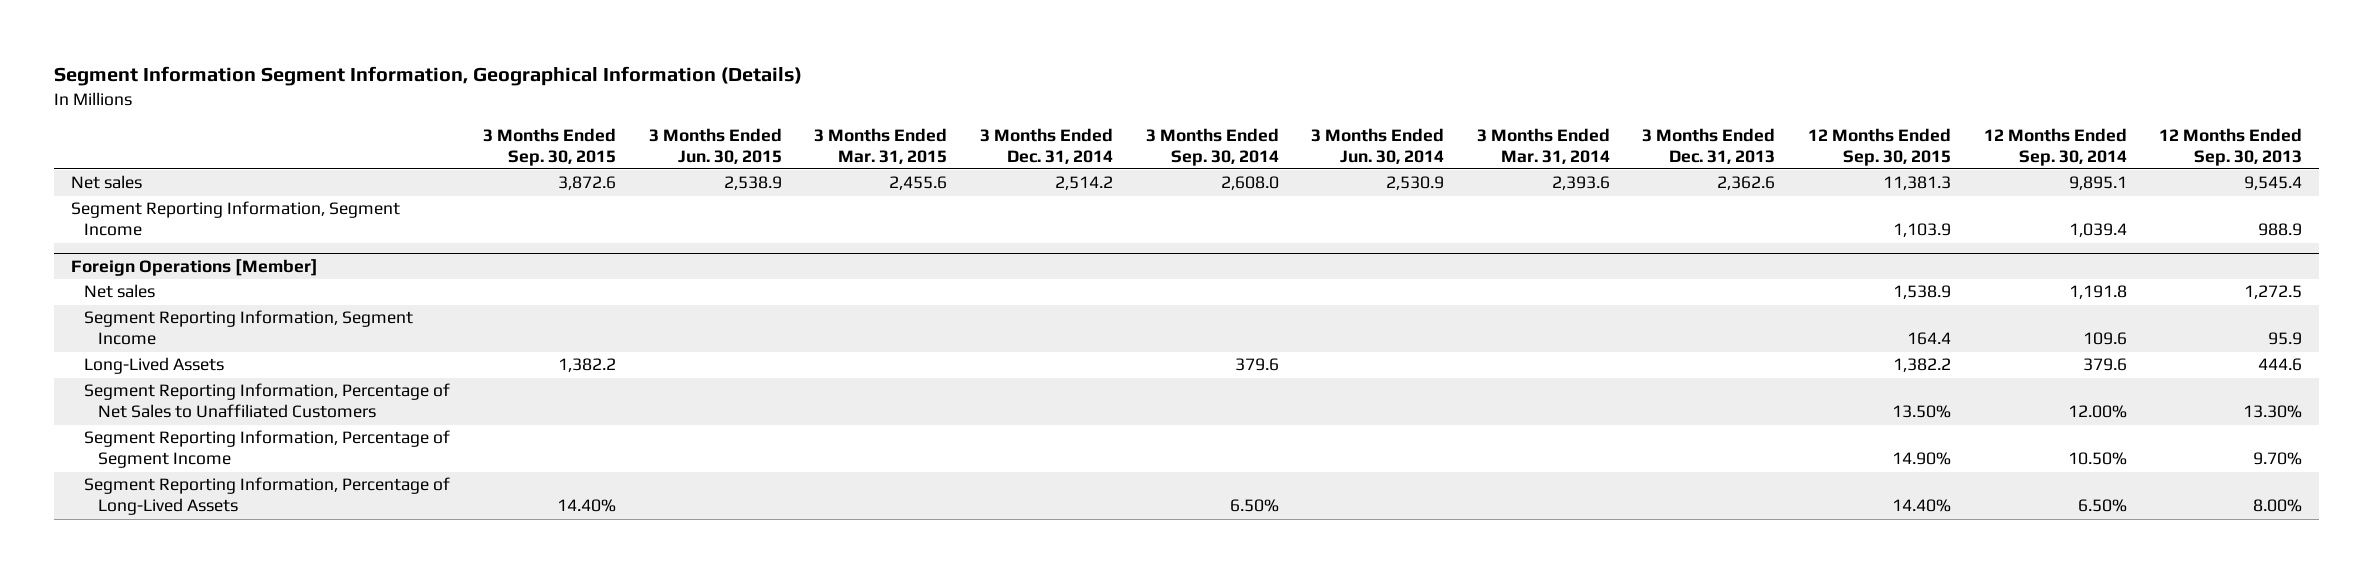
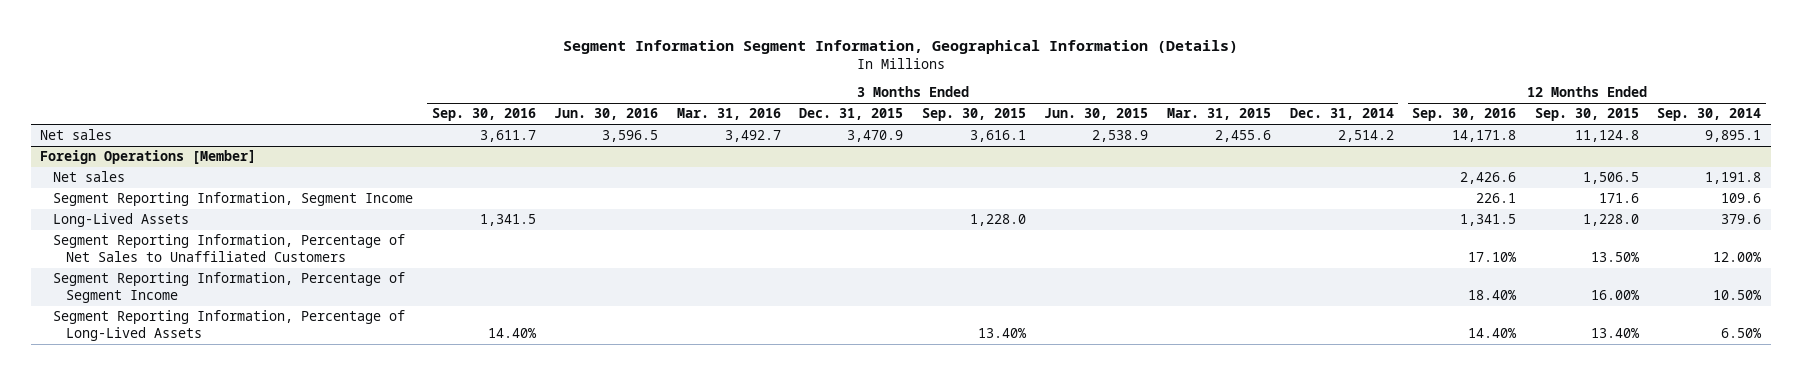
- | 3 Months Ended Sep. 30, 2015 | 3 Months Ended Jun. 30, 2015 | 3 Months Ended Mar. 31, 2015 | 3 Months Ended Dec. 31, 2014 | 3 Months Ended Sep. 30, 2014 | 3 Months Ended Jun. 30, 2014 | 3 Months Ended Mar. 31, 2014 | 3 Months Ended Dec. 31, 2013 | 12 Months Ended Sep. 30, 2015 | 12 Months Ended Sep. 30, 2014 | 12 Months Ended Sep. 30, 2013
+ | 3 Months Ended Sep. 30, 2016 | 3 Months Ended Jun. 30, 2016 | 3 Months Ended Mar. 31, 2016 | 3 Months Ended Dec. 31, 2015 | 3 Months Ended Sep. 30, 2015 | 3 Months Ended Jun. 30, 2015 | 3 Months Ended Mar. 31, 2015 | 3 Months Ended Dec. 31, 2014 | 12 Months Ended Sep. 30, 2016 | 12 Months Ended Sep. 30, 2015 | 12 Months Ended Sep. 30, 2014
- Net sales | 3,872.6 | 2,538.9 | 2,455.6 | 2,514.2 | 2,608.0 | 2,530.9 | 2,393.6 | 2,362.6 | 11,381.3 | 9,895.1 | 9,545.4
- Segment Reporting Information, Segment Income | | | | | | | | | 1,103.9 | 1,039.4 | 988.9
+ Net sales | 3,611.7 | 3,596.5 | 3,492.7 | 3,470.9 | 3,616.1 | 2,538.9 | 2,455.6 | 2,514.2 | 14,171.8 | 11,124.8 | 9,895.1
@ Foreign Operations [Member]
- Net sales | | | | | | | | | 1,538.9 | 1,191.8 | 1,272.5
- Segment Reporting Information, Segment Income | | | | | | | | | 164.4 | 109.6 | 95.9
- Long-Lived Assets | 1,382.2 | | | | 379.6 | | | | 1,382.2 | 379.6 | 444.6
+ Net sales | | | | | | | | | 2,426.6 | 1,506.5 | 1,191.8
+ Segment Reporting Information, Segment Income | | | | | | | | | 226.1 | 171.6 | 109.6
+ Long-Lived Assets | 1,341.5 | | | | 1,228.0 | | | | 1,341.5 | 1,228.0 | 379.6
- Segment Reporting Information, Percentage of Segment Income | | | | | | | | | 14.90% | 10.50% | 9.70%
- Segment Reporting Information, Percentage of Long-Lived Assets | 14.40% | | | | 6.50% | | | | 14.40% | 6.50% | 8.00%
+ Segment Reporting Information, Percentage of Segment Income | | | | | | | | | 18.40% | 16.00% | 10.50%
+ Segment Reporting Information, Percentage of Long-Lived Assets | 14.40% | | | | 13.40% | | | | 14.40% | 13.40% | 6.50%

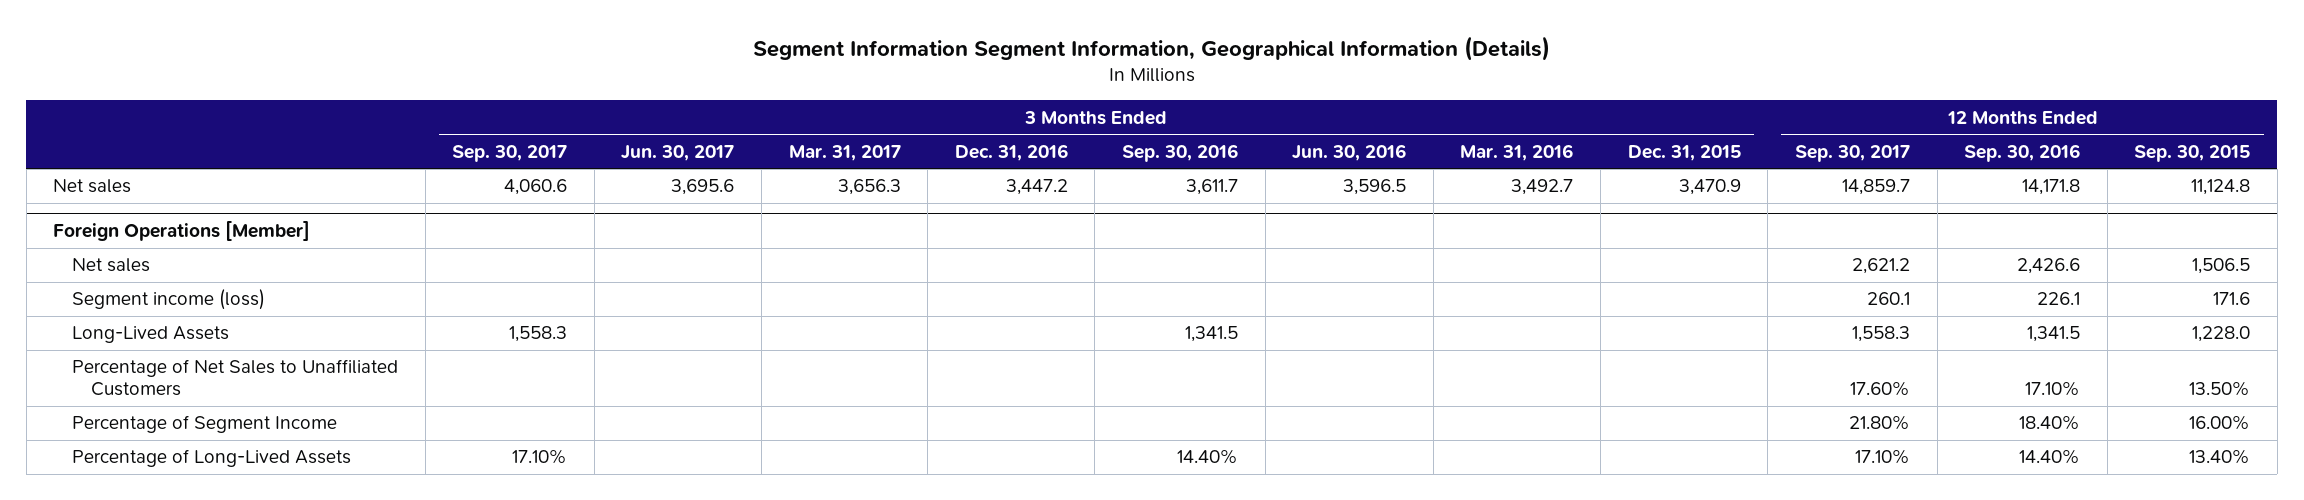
- | 3 Months Ended Sep. 30, 2016 | 3 Months Ended Jun. 30, 2016 | 3 Months Ended Mar. 31, 2016 | 3 Months Ended Dec. 31, 2015 | 3 Months Ended Sep. 30, 2015 | 3 Months Ended Jun. 30, 2015 | 3 Months Ended Mar. 31, 2015 | 3 Months Ended Dec. 31, 2014 | 12 Months Ended Sep. 30, 2016 | 12 Months Ended Sep. 30, 2015 | 12 Months Ended Sep. 30, 2014
+ | 3 Months Ended Sep. 30, 2017 | 3 Months Ended Jun. 30, 2017 | 3 Months Ended Mar. 31, 2017 | 3 Months Ended Dec. 31, 2016 | 3 Months Ended Sep. 30, 2016 | 3 Months Ended Jun. 30, 2016 | 3 Months Ended Mar. 31, 2016 | 3 Months Ended Dec. 31, 2015 | 12 Months Ended Sep. 30, 2017 | 12 Months Ended Sep. 30, 2016 | 12 Months Ended Sep. 30, 2015
@ Foreign Operations [Member]
- Segment Reporting Information, Segment Income | | | | | | | | | 226.1 | 171.6 | 109.6
+ Segment income (loss) | | | | | | | | | 260.1 | 226.1 | 171.6
- Segment Reporting Information, Percentage of Net Sales to Unaffiliated Customers | | | | | | | | | 17.10% | 13.50% | 12.00%
- Segment Reporting Information, Percentage of Segment Income | | | | | | | | | 18.40% | 16.00% | 10.50%
- Segment Reporting Information, Percentage of Long-Lived Assets | 14.40% | | | | 13.40% | | | | 14.40% | 13.40% | 6.50%
+ Percentage of Net Sales to Unaffiliated Customers | | | | | | | | | 17.60% | 17.10% | 13.50%
+ Percentage of Segment Income | | | | | | | | | 21.80% | 18.40% | 16.00%
+ Percentage of Long-Lived Assets | 17.10% | | | | 14.40% | | | | 17.10% | 14.40% | 13.40%

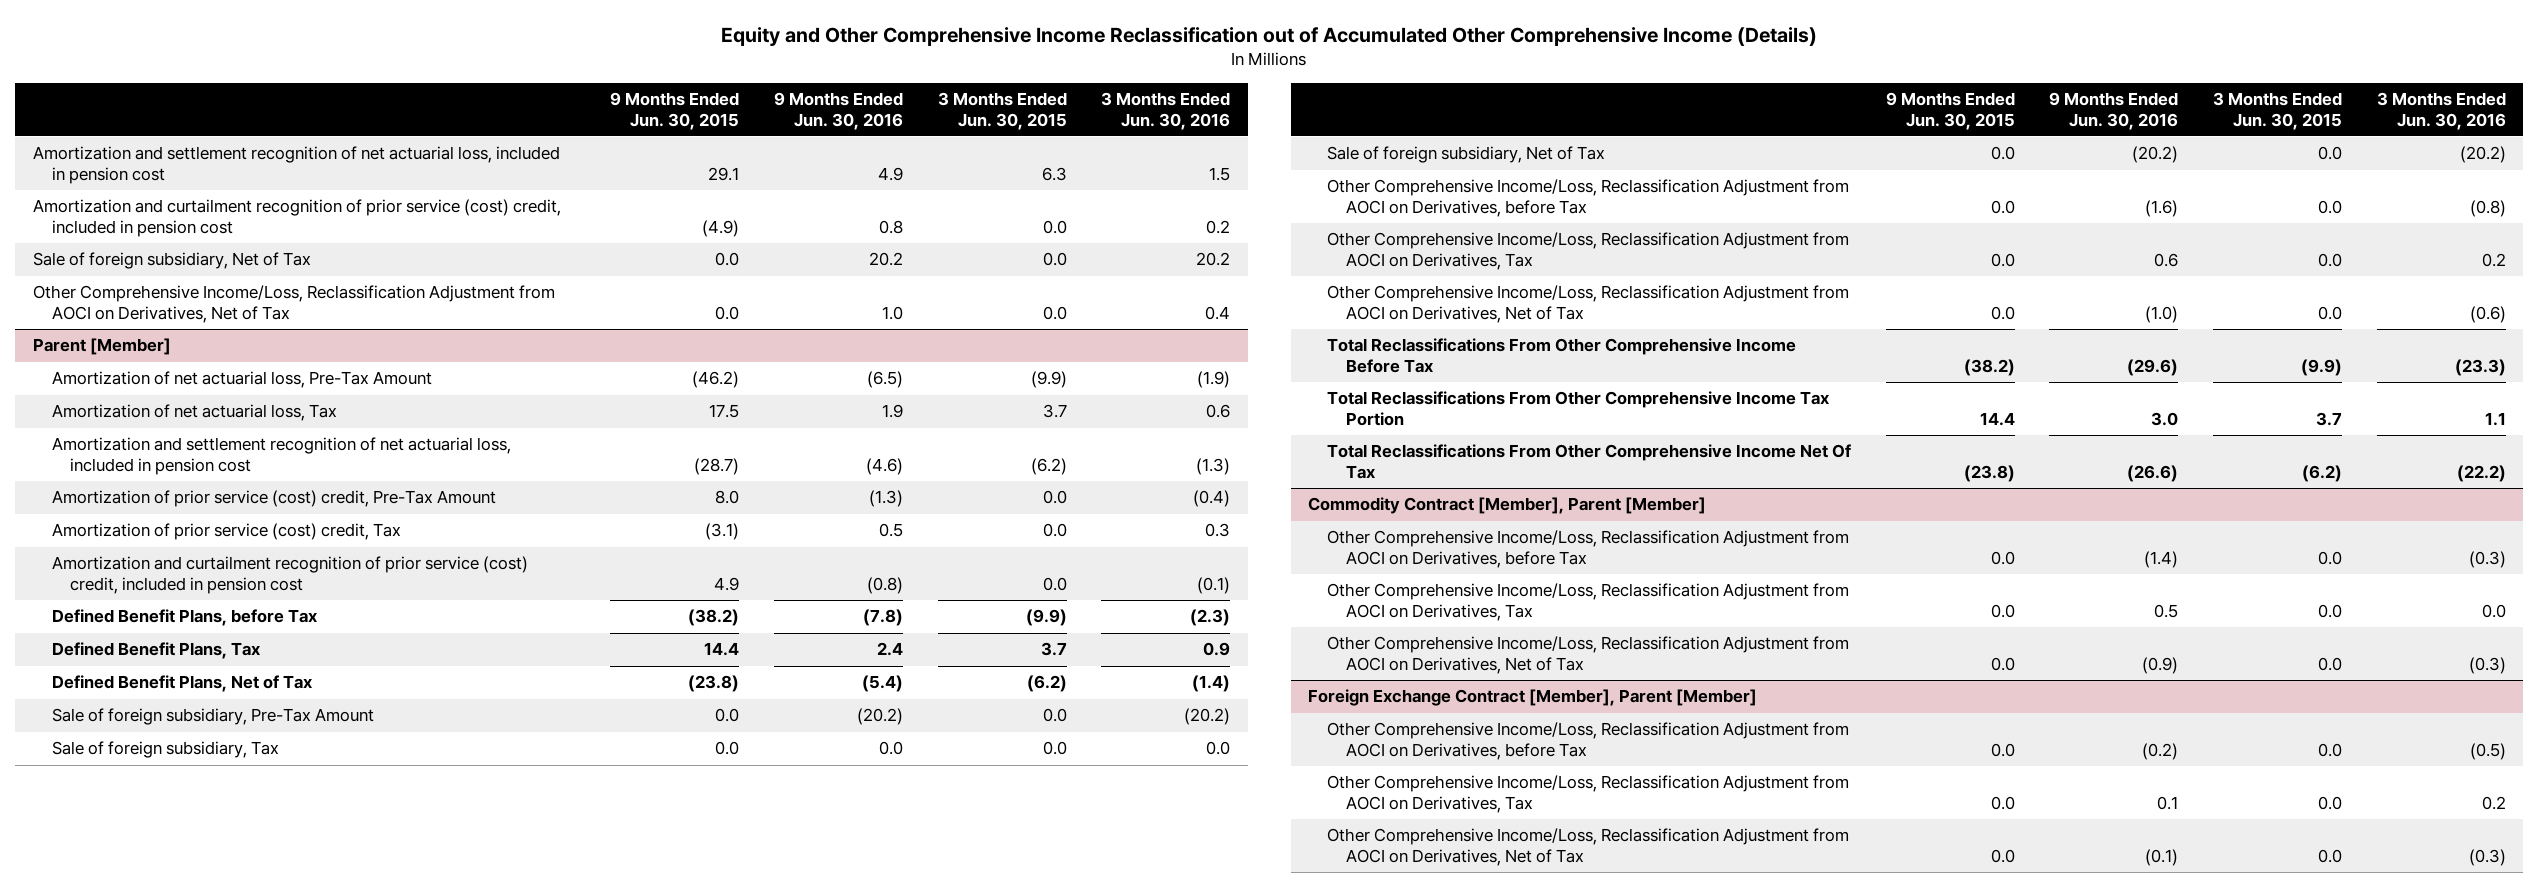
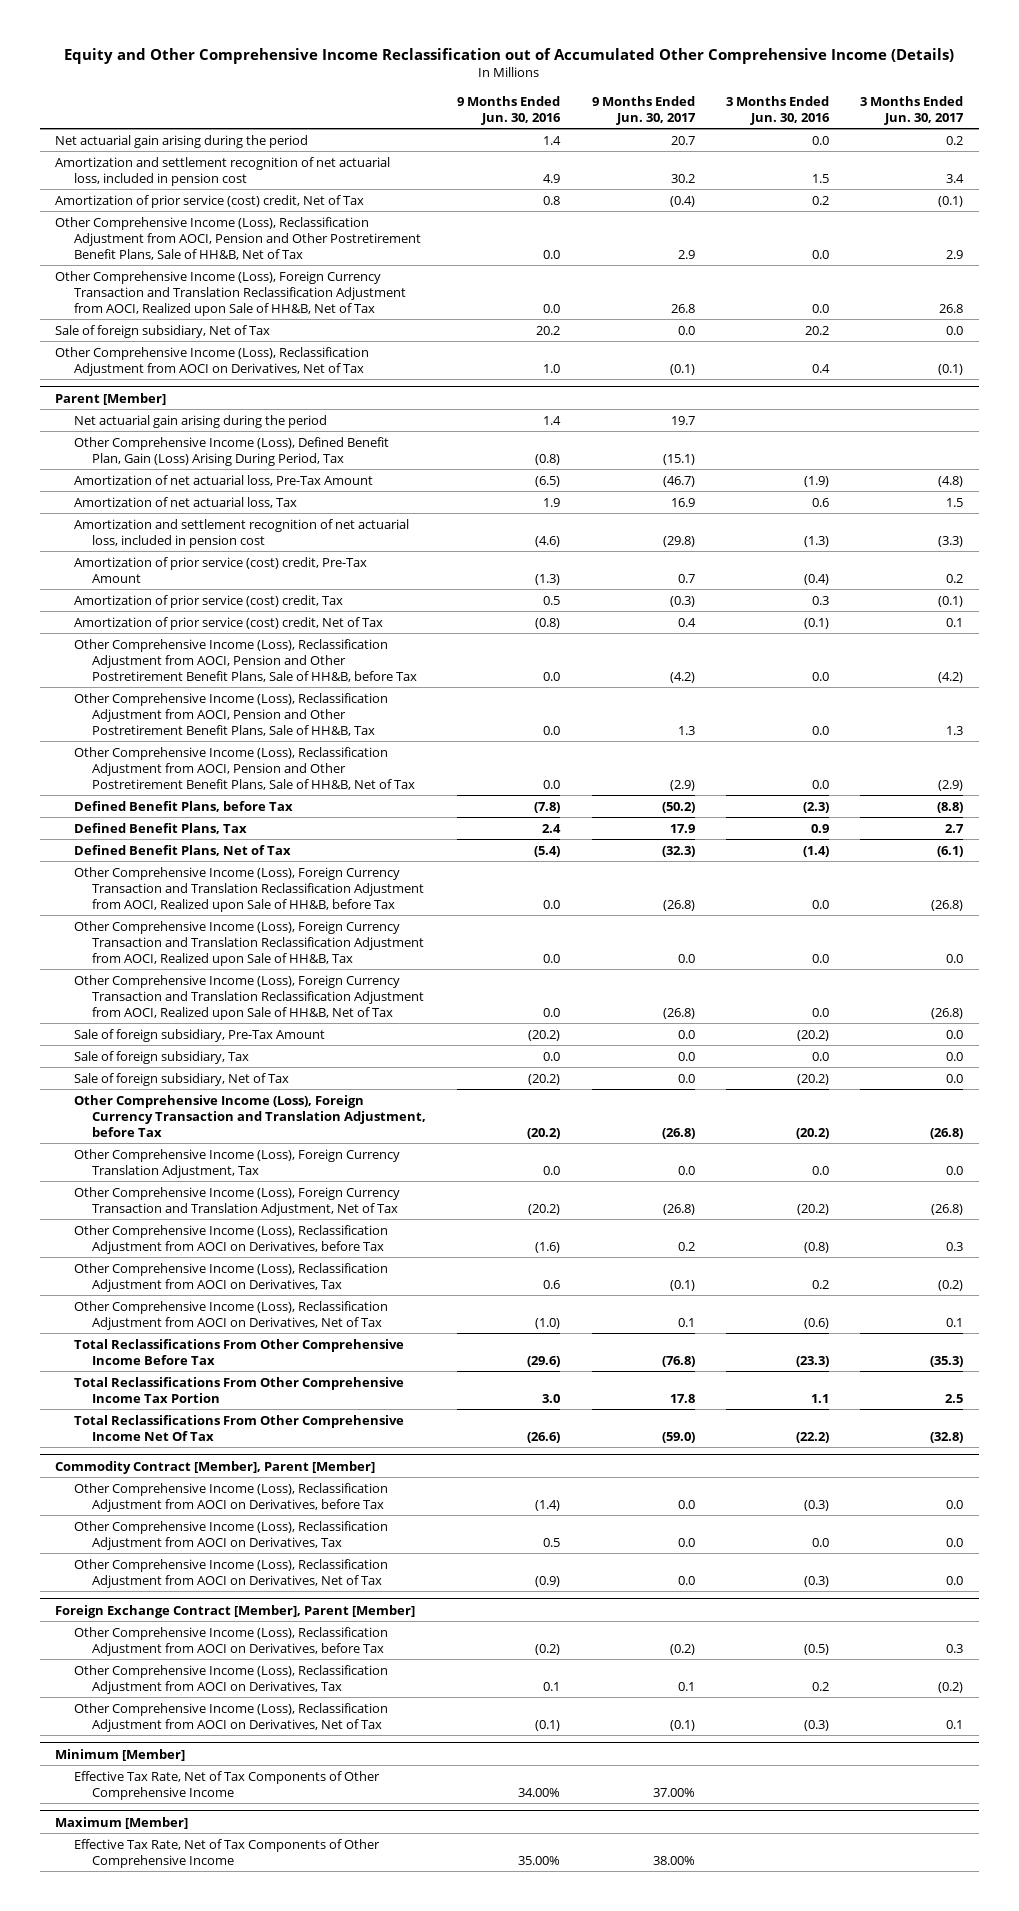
- | 9 Months Ended Jun. 30, 2015 | 9 Months Ended Jun. 30, 2016 | 3 Months Ended Jun. 30, 2015 | 3 Months Ended Jun. 30, 2016
+ | 9 Months Ended Jun. 30, 2016 | 9 Months Ended Jun. 30, 2017 | 3 Months Ended Jun. 30, 2016 | 3 Months Ended Jun. 30, 2017
+ Net actuarial gain arising during the period | 1.4 | 20.7 | 0.0 | 0.2
- Amortization and curtailment recognition of prior service (cost) credit, included in pension cost | (4.9) | 0.8 | 0.0 | 0.2
+ Amortization of prior service (cost) credit, Net of Tax | 0.8 | (0.4) | 0.2 | (0.1)
+ Other Comprehensive Income (Loss), Reclassification Adjustment from AOCI, Pension and Other Postretirement Benefit Plans, Sale of HH&B, Net of Tax | 0.0 | 2.9 | 0.0 | 2.9
+ Other Comprehensive Income (Loss), Foreign Currency Transaction and Translation Reclassification Adjustment from AOCI, Realized upon Sale of HH&B, Net of Tax | 0.0 | 26.8 | 0.0 | 26.8
- Other Comprehensive Income/Loss, Reclassification Adjustment from AOCI on Derivatives, Net of Tax | 0.0 | 1.0 | 0.0 | 0.4
+ Other Comprehensive Income (Loss), Reclassification Adjustment from AOCI on Derivatives, Net of Tax | 1.0 | (0.1) | 0.4 | (0.1)
@ Parent [Member]
+ Net actuarial gain arising during the period | 1.4 | 19.7 | |
+ Other Comprehensive Income (Loss), Defined Benefit Plan, Gain (Loss) Arising During Period, Tax | (0.8) | (15.1) | |
- Amortization and curtailment recognition of prior service (cost) credit, included in pension cost | 4.9 | (0.8) | 0.0 | (0.1)
+ Amortization of prior service (cost) credit, Net of Tax | (0.8) | 0.4 | (0.1) | 0.1
+ Other Comprehensive Income (Loss), Reclassification Adjustment from AOCI, Pension and Other Postretirement Benefit Plans, Sale of HH&B, before Tax | 0.0 | (4.2) | 0.0 | (4.2)
+ Other Comprehensive Income (Loss), Reclassification Adjustment from AOCI, Pension and Other Postretirement Benefit Plans, Sale of HH&B, Tax | 0.0 | 1.3 | 0.0 | 1.3
+ Other Comprehensive Income (Loss), Reclassification Adjustment from AOCI, Pension and Other Postretirement Benefit Plans, Sale of HH&B, Net of Tax | 0.0 | (2.9) | 0.0 | (2.9)
+ Other Comprehensive Income (Loss), Foreign Currency Transaction and Translation Reclassification Adjustment from AOCI, Realized upon Sale of HH&B, before Tax | 0.0 | (26.8) | 0.0 | (26.8)
+ Other Comprehensive Income (Loss), Foreign Currency Transaction and Translation Reclassification Adjustment from AOCI, Realized upon Sale of HH&B, Tax | 0.0 | 0.0 | 0.0 | 0.0
+ Other Comprehensive Income (Loss), Foreign Currency Transaction and Translation Reclassification Adjustment from AOCI, Realized upon Sale of HH&B, Net of Tax | 0.0 | (26.8) | 0.0 | (26.8)
- Other Comprehensive Income/Loss, Reclassification Adjustment from AOCI on Derivatives, before Tax | 0.0 | (1.6) | 0.0 | (0.8)
- Other Comprehensive Income/Loss, Reclassification Adjustment from AOCI on Derivatives, Tax | 0.0 | 0.6 | 0.0 | 0.2
- Other Comprehensive Income/Loss, Reclassification Adjustment from AOCI on Derivatives, Net of Tax | 0.0 | (1.0) | 0.0 | (0.6)
+ Other Comprehensive Income (Loss), Foreign Currency Transaction and Translation Adjustment, before Tax | (20.2) | (26.8) | (20.2) | (26.8)
+ Other Comprehensive Income (Loss), Foreign Currency Translation Adjustment, Tax | 0.0 | 0.0 | 0.0 | 0.0
+ Other Comprehensive Income (Loss), Foreign Currency Transaction and Translation Adjustment, Net of Tax | (20.2) | (26.8) | (20.2) | (26.8)
+ Other Comprehensive Income (Loss), Reclassification Adjustment from AOCI on Derivatives, before Tax | (1.6) | 0.2 | (0.8) | 0.3
+ Other Comprehensive Income (Loss), Reclassification Adjustment from AOCI on Derivatives, Tax | 0.6 | (0.1) | 0.2 | (0.2)
+ Other Comprehensive Income (Loss), Reclassification Adjustment from AOCI on Derivatives, Net of Tax | (1.0) | 0.1 | (0.6) | 0.1
@ Commodity Contract [Member], Parent [Member]
- Other Comprehensive Income/Loss, Reclassification Adjustment from AOCI on Derivatives, before Tax | 0.0 | (1.4) | 0.0 | (0.3)
- Other Comprehensive Income/Loss, Reclassification Adjustment from AOCI on Derivatives, Tax | 0.0 | 0.5 | 0.0 | 0.0
- Other Comprehensive Income/Loss, Reclassification Adjustment from AOCI on Derivatives, Net of Tax | 0.0 | (0.9) | 0.0 | (0.3)
+ Other Comprehensive Income (Loss), Reclassification Adjustment from AOCI on Derivatives, before Tax | (1.4) | 0.0 | (0.3) | 0.0
+ Other Comprehensive Income (Loss), Reclassification Adjustment from AOCI on Derivatives, Tax | 0.5 | 0.0 | 0.0 | 0.0
+ Other Comprehensive Income (Loss), Reclassification Adjustment from AOCI on Derivatives, Net of Tax | (0.9) | 0.0 | (0.3) | 0.0
@ Foreign Exchange Contract [Member], Parent [Member]
- Other Comprehensive Income/Loss, Reclassification Adjustment from AOCI on Derivatives, before Tax | 0.0 | (0.2) | 0.0 | (0.5)
- Other Comprehensive Income/Loss, Reclassification Adjustment from AOCI on Derivatives, Tax | 0.0 | 0.1 | 0.0 | 0.2
- Other Comprehensive Income/Loss, Reclassification Adjustment from AOCI on Derivatives, Net of Tax | 0.0 | (0.1) | 0.0 | (0.3)
+ Other Comprehensive Income (Loss), Reclassification Adjustment from AOCI on Derivatives, before Tax | (0.2) | (0.2) | (0.5) | 0.3
+ Other Comprehensive Income (Loss), Reclassification Adjustment from AOCI on Derivatives, Tax | 0.1 | 0.1 | 0.2 | (0.2)
+ Other Comprehensive Income (Loss), Reclassification Adjustment from AOCI on Derivatives, Net of Tax | (0.1) | (0.1) | (0.3) | 0.1
+ Minimum [Member]
+ Effective Tax Rate, Net of Tax Components of Other Comprehensive Income | 34.00% | 37.00% | |
+ Maximum [Member]
+ Effective Tax Rate, Net of Tax Components of Other Comprehensive Income | 35.00% | 38.00% | |

